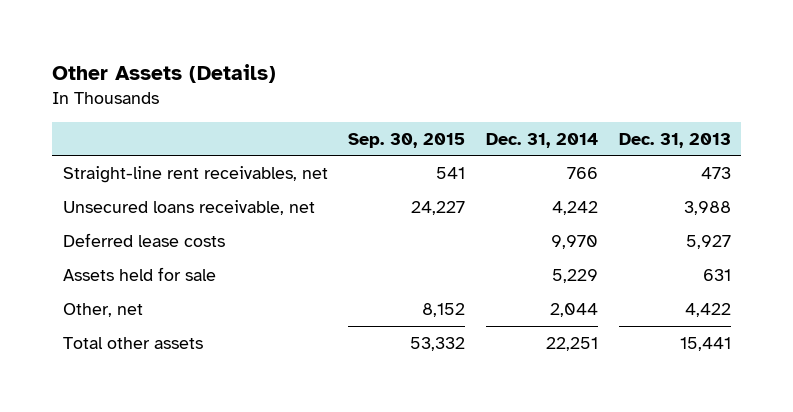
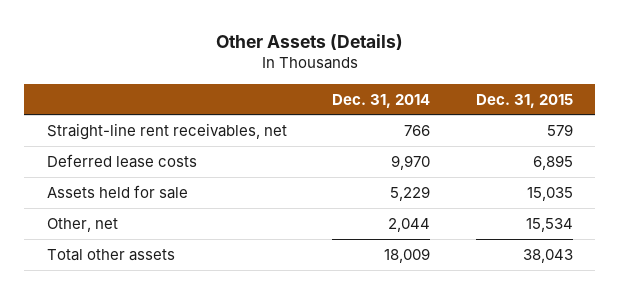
- | Sep. 30, 2015 | Dec. 31, 2014 | Dec. 31, 2013
+ | Dec. 31, 2014 | Dec. 31, 2015
- Unsecured loans receivable, net | 24,227 | 4,242 | 3,988
- Total other assets | 53,332 | 22,251 | 15,441
+ Total other assets | 18,009 | 38,043

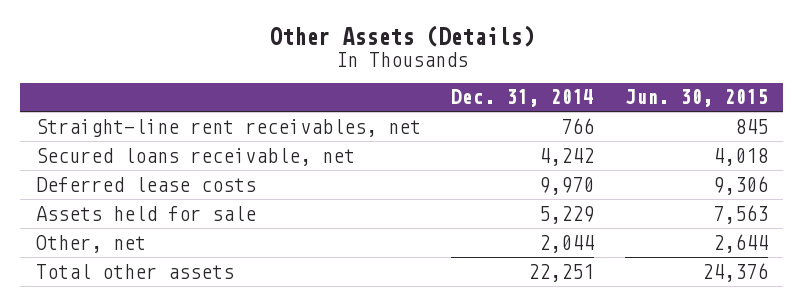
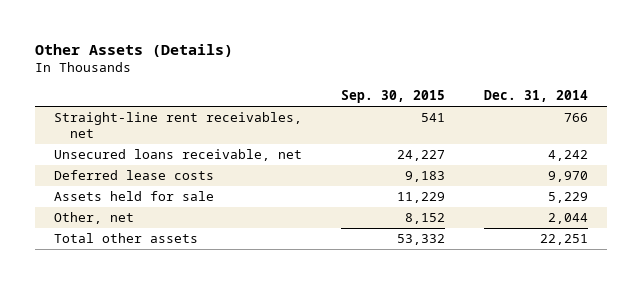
- | Dec. 31, 2014 | Jun. 30, 2015
+ | Sep. 30, 2015 | Dec. 31, 2014
- Secured loans receivable, net | 4,242 | 4,018
+ Unsecured loans receivable, net | 24,227 | 4,242

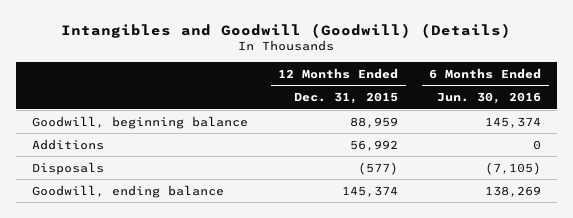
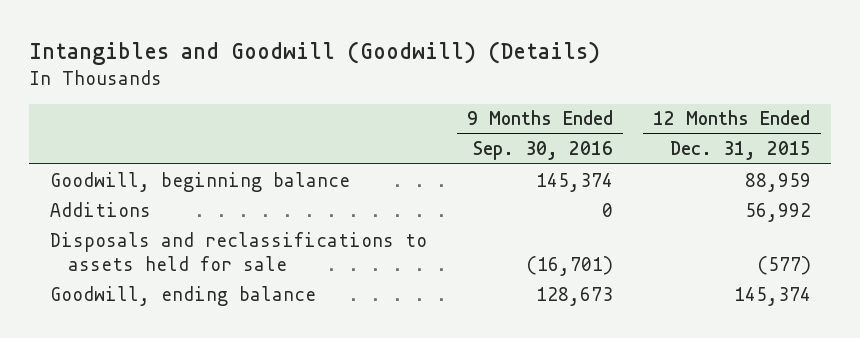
- | 12 Months Ended Dec. 31, 2015 | 6 Months Ended Jun. 30, 2016
+ | 9 Months Ended Sep. 30, 2016 | 12 Months Ended Dec. 31, 2015
- Disposals | (577) | (7,105)
+ Disposals and reclassifications to assets held for sale | (16,701) | (577)

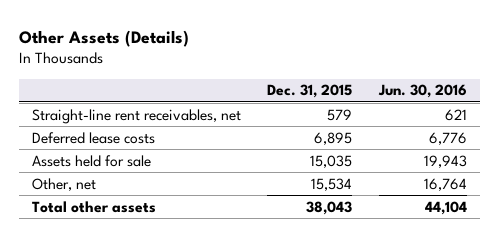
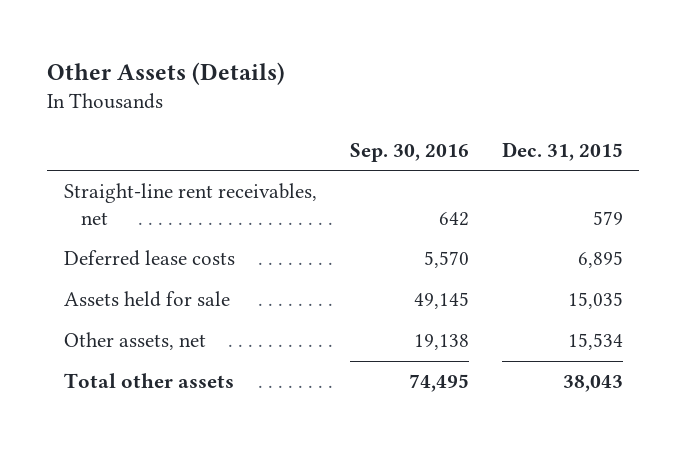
- | Dec. 31, 2015 | Jun. 30, 2016
+ | Sep. 30, 2016 | Dec. 31, 2015
- Other, net | 15,534 | 16,764
+ Other assets, net | 19,138 | 15,534

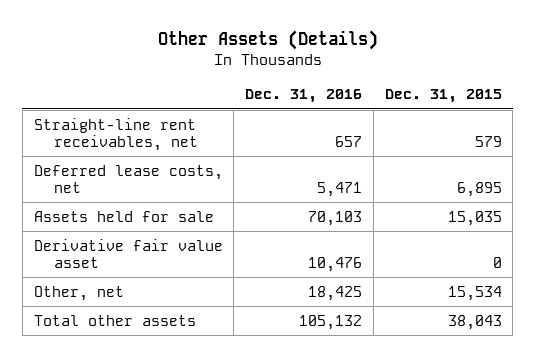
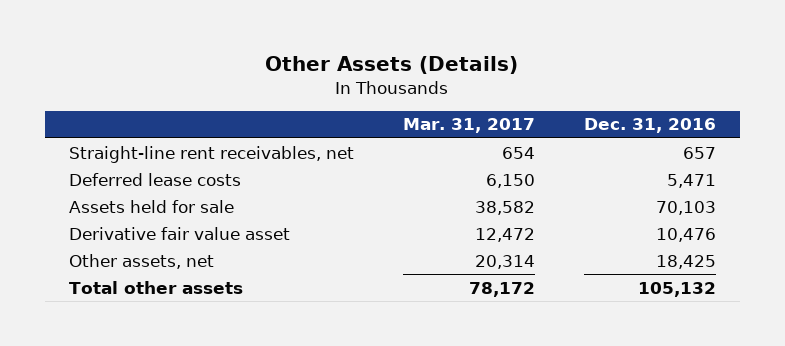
- | Dec. 31, 2016 | Dec. 31, 2015
+ | Mar. 31, 2017 | Dec. 31, 2016
- Deferred lease costs, net | 5,471 | 6,895
+ Deferred lease costs | 6,150 | 5,471
- Other, net | 18,425 | 15,534
+ Other assets, net | 20,314 | 18,425

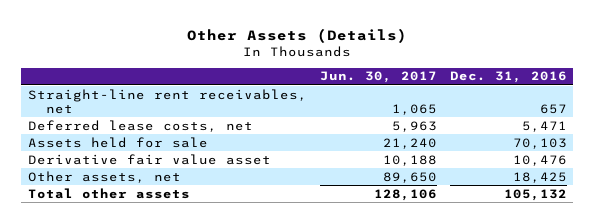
- | Mar. 31, 2017 | Dec. 31, 2016
+ | Jun. 30, 2017 | Dec. 31, 2016
- Deferred lease costs | 6,150 | 5,471
+ Deferred lease costs, net | 5,963 | 5,471

